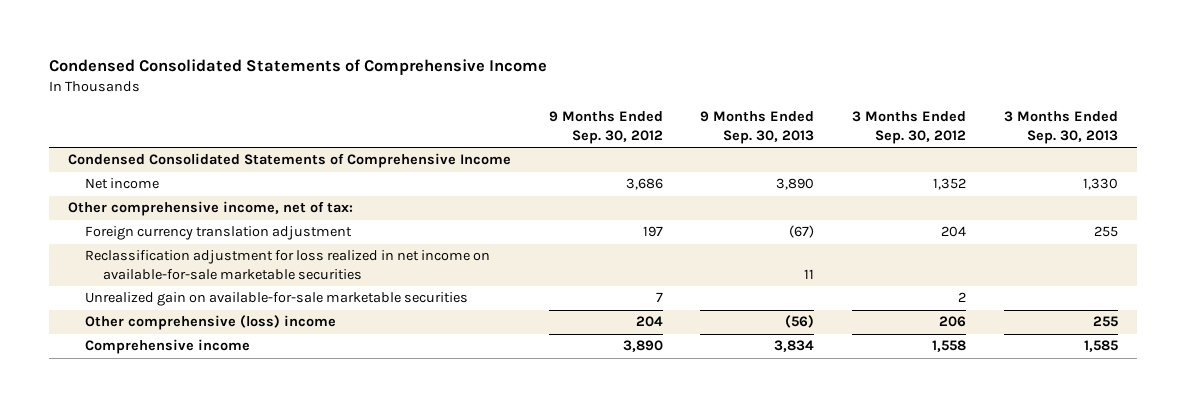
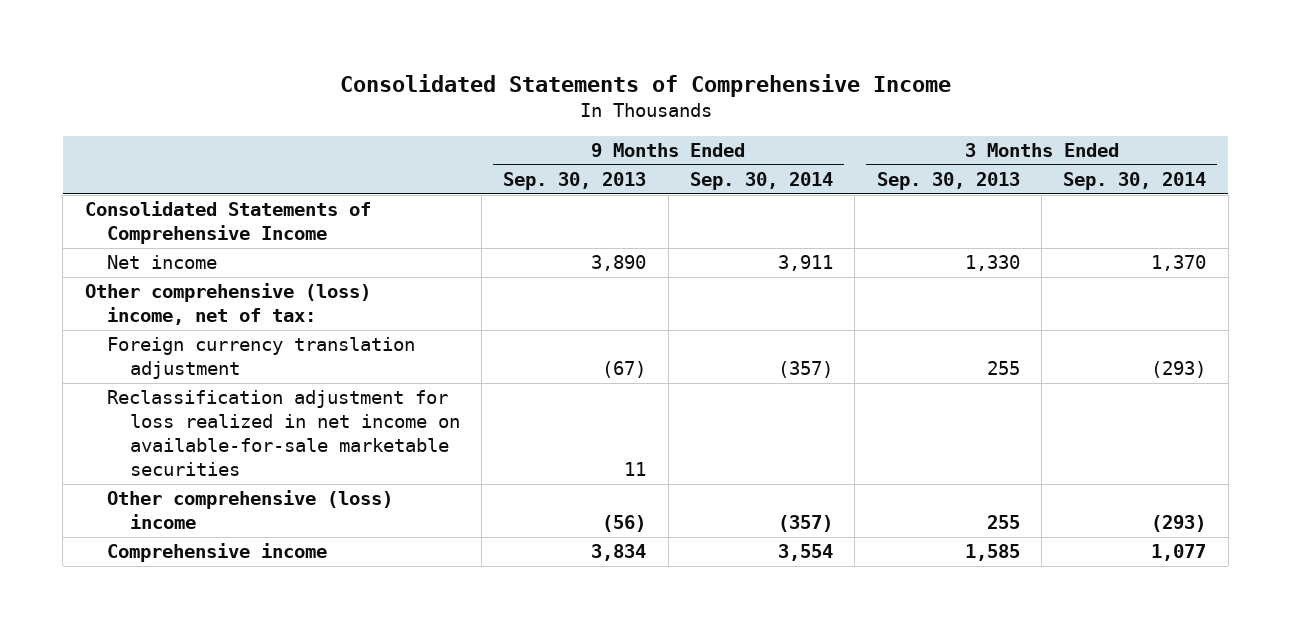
- Condensed Consolidated Statements of Comprehensive Income
+ Consolidated Statements of Comprehensive Income
- | 9 Months Ended Sep. 30, 2012 | 9 Months Ended Sep. 30, 2013 | 3 Months Ended Sep. 30, 2012 | 3 Months Ended Sep. 30, 2013
+ | 9 Months Ended Sep. 30, 2013 | 9 Months Ended Sep. 30, 2014 | 3 Months Ended Sep. 30, 2013 | 3 Months Ended Sep. 30, 2014
- Condensed Consolidated Statements of Comprehensive Income
+ Consolidated Statements of Comprehensive Income
- Other comprehensive income, net of tax:
+ Other comprehensive (loss) income, net of tax:
- Unrealized gain on available-for-sale marketable securities | 7 | | 2 |

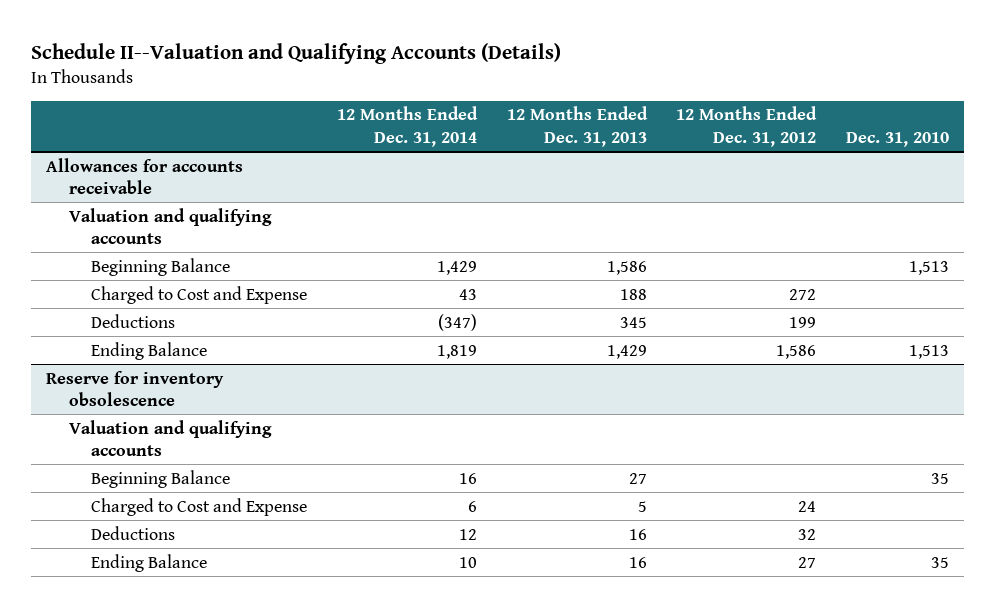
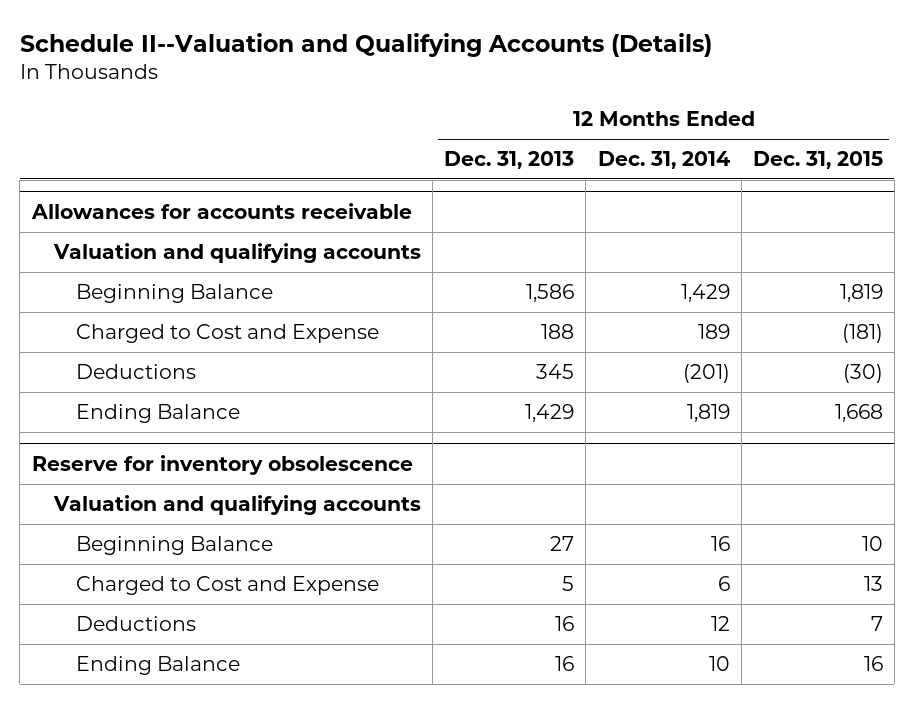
- | 12 Months Ended Dec. 31, 2014 | 12 Months Ended Dec. 31, 2013 | 12 Months Ended Dec. 31, 2012 | Dec. 31, 2010
+ | 12 Months Ended Dec. 31, 2013 | 12 Months Ended Dec. 31, 2014 | 12 Months Ended Dec. 31, 2015
@ Allowances for accounts receivable
- Charged to Cost and Expense | 43 | 188 | 272 |
- Deductions | (347) | 345 | 199 |
+ Charged to Cost and Expense | 188 | 189 | (181)
+ Deductions | 345 | (201) | (30)

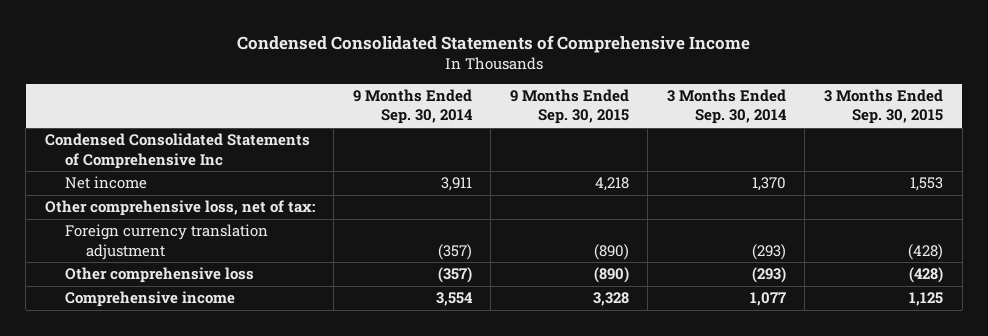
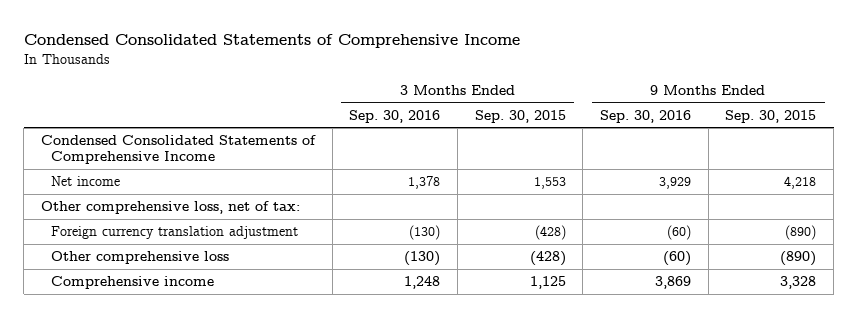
- | 9 Months Ended Sep. 30, 2014 | 9 Months Ended Sep. 30, 2015 | 3 Months Ended Sep. 30, 2014 | 3 Months Ended Sep. 30, 2015
+ | 3 Months Ended Sep. 30, 2016 | 3 Months Ended Sep. 30, 2015 | 9 Months Ended Sep. 30, 2016 | 9 Months Ended Sep. 30, 2015
- Condensed Consolidated Statements of Comprehensive Inc
+ Condensed Consolidated Statements of Comprehensive Income

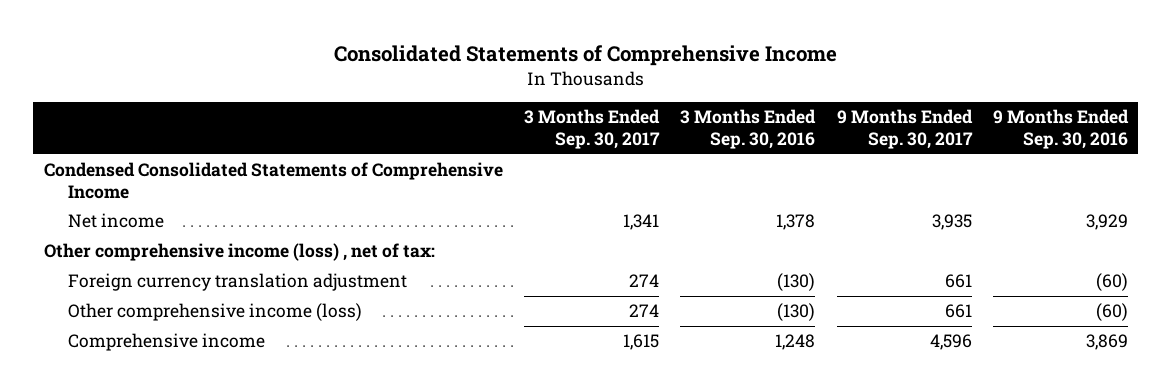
- Condensed Consolidated Statements of Comprehensive Income
+ Consolidated Statements of Comprehensive Income
- | 3 Months Ended Sep. 30, 2016 | 3 Months Ended Sep. 30, 2015 | 9 Months Ended Sep. 30, 2016 | 9 Months Ended Sep. 30, 2015
+ | 3 Months Ended Sep. 30, 2017 | 3 Months Ended Sep. 30, 2016 | 9 Months Ended Sep. 30, 2017 | 9 Months Ended Sep. 30, 2016
- Other comprehensive loss, net of tax:
+ Other comprehensive income (loss) , net of tax:
- Other comprehensive loss | (130) | (428) | (60) | (890)
+ Other comprehensive income (loss) | 274 | (130) | 661 | (60)

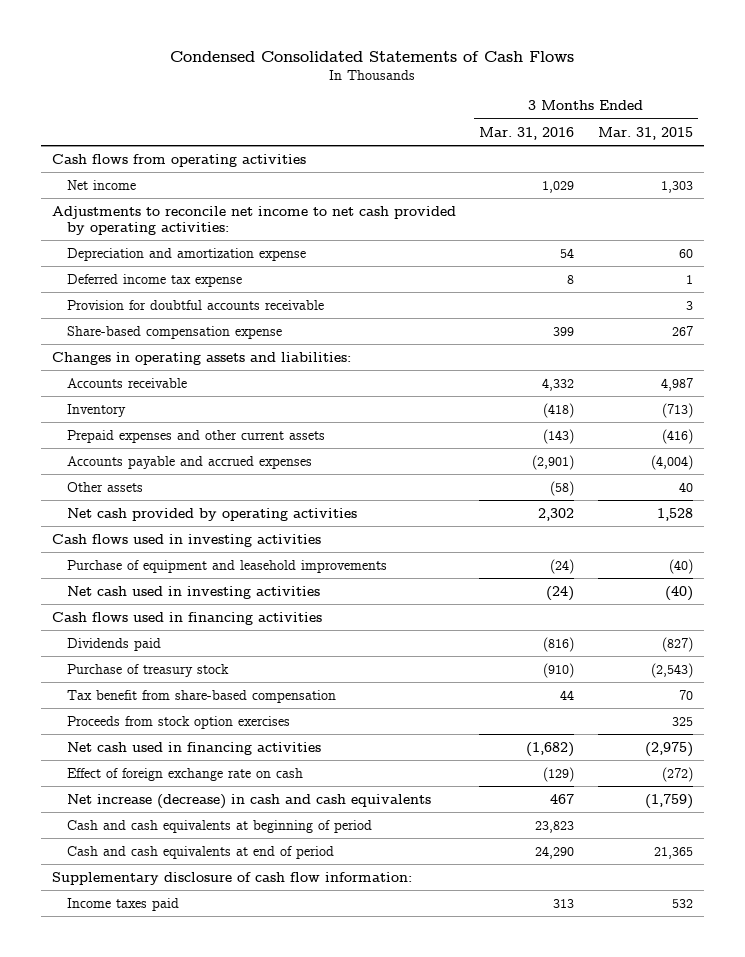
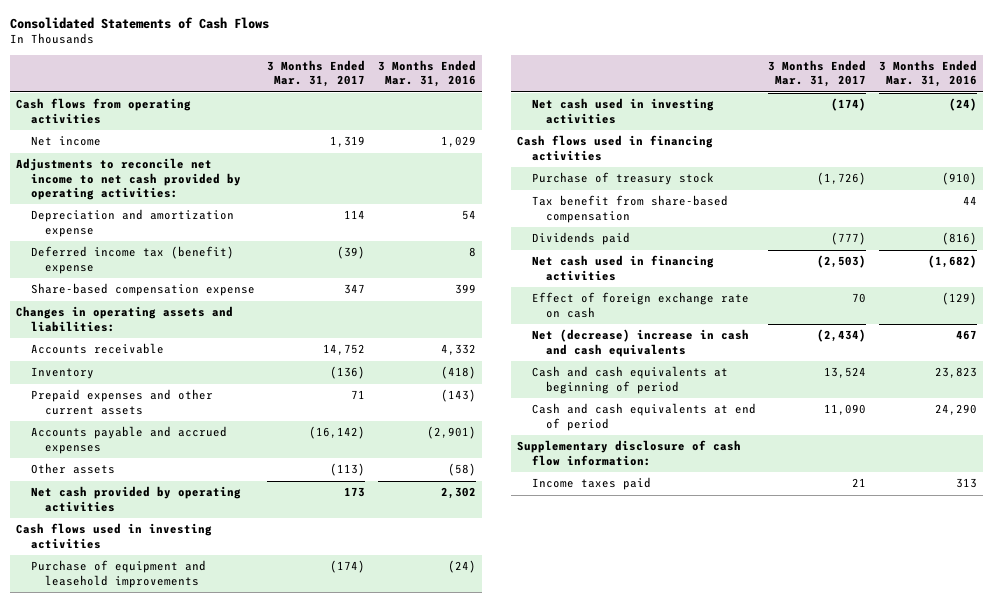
- Condensed Consolidated Statements of Cash Flows
+ Consolidated Statements of Cash Flows
- | 3 Months Ended Mar. 31, 2016 | 3 Months Ended Mar. 31, 2015
+ | 3 Months Ended Mar. 31, 2017 | 3 Months Ended Mar. 31, 2016
- Deferred income tax expense | 8 | 1
- Provision for doubtful accounts receivable | | 3
+ Deferred income tax (benefit) expense | (39) | 8
- Proceeds from stock option exercises | | 325
moved down: Dividends paid | (777) | (816)
- Net increase (decrease) in cash and cash equivalents | 467 | (1,759)
+ Net (decrease) increase in cash and cash equivalents | (2,434) | 467

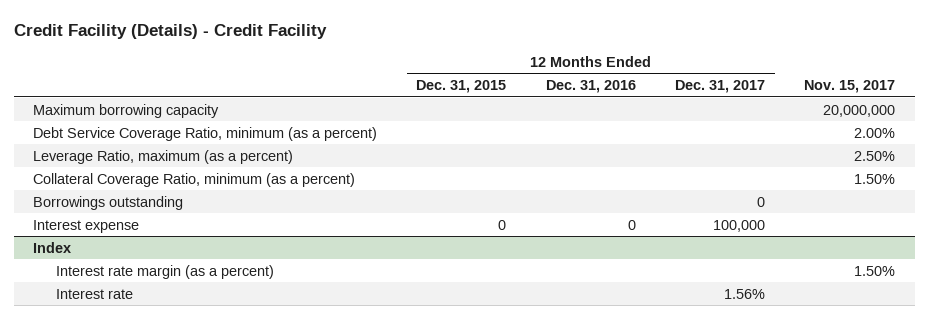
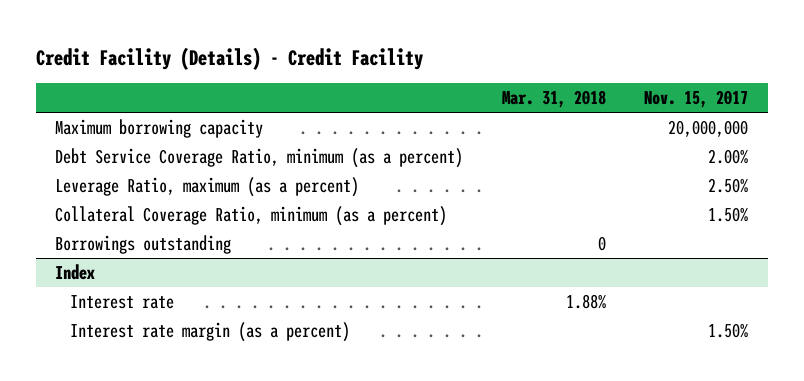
- | 12 Months Ended Dec. 31, 2015 | 12 Months Ended Dec. 31, 2016 | 12 Months Ended Dec. 31, 2017 | Nov. 15, 2017
+ | Mar. 31, 2018 | Nov. 15, 2017
- Interest expense | 0 | 0 | 100,000 |
@ Index
moved down: Interest rate margin (as a percent) | | 1.50%

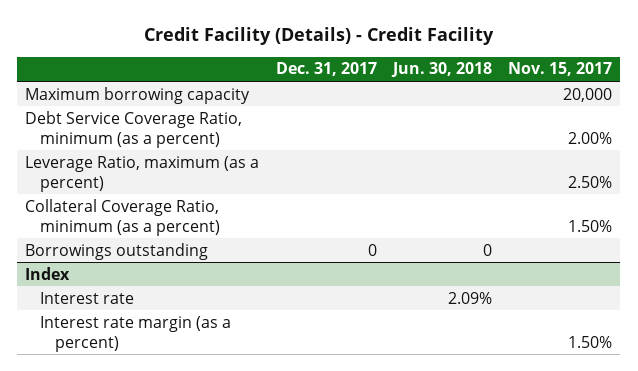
- | Mar. 31, 2018 | Nov. 15, 2017
+ | Dec. 31, 2017 | Jun. 30, 2018 | Nov. 15, 2017
- Maximum borrowing capacity | | 20,000,000
+ Maximum borrowing capacity | | | 20,000

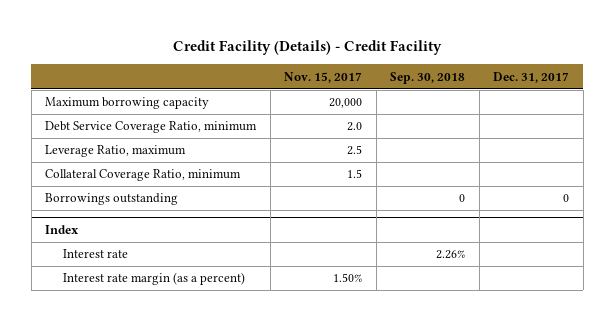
- | Dec. 31, 2017 | Jun. 30, 2018 | Nov. 15, 2017
+ | Nov. 15, 2017 | Sep. 30, 2018 | Dec. 31, 2017
- Debt Service Coverage Ratio, minimum (as a percent) | | | 2.00%
- Leverage Ratio, maximum (as a percent) | | | 2.50%
- Collateral Coverage Ratio, minimum (as a percent) | | | 1.50%
+ Debt Service Coverage Ratio, minimum | 2.0 | |
+ Leverage Ratio, maximum | 2.5 | |
+ Collateral Coverage Ratio, minimum | 1.5 | |

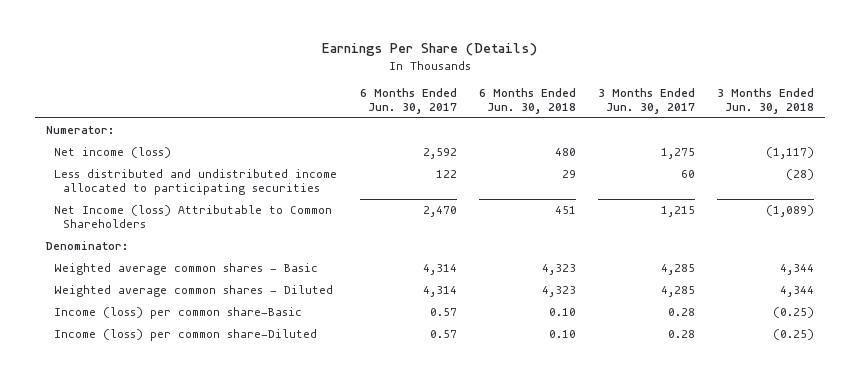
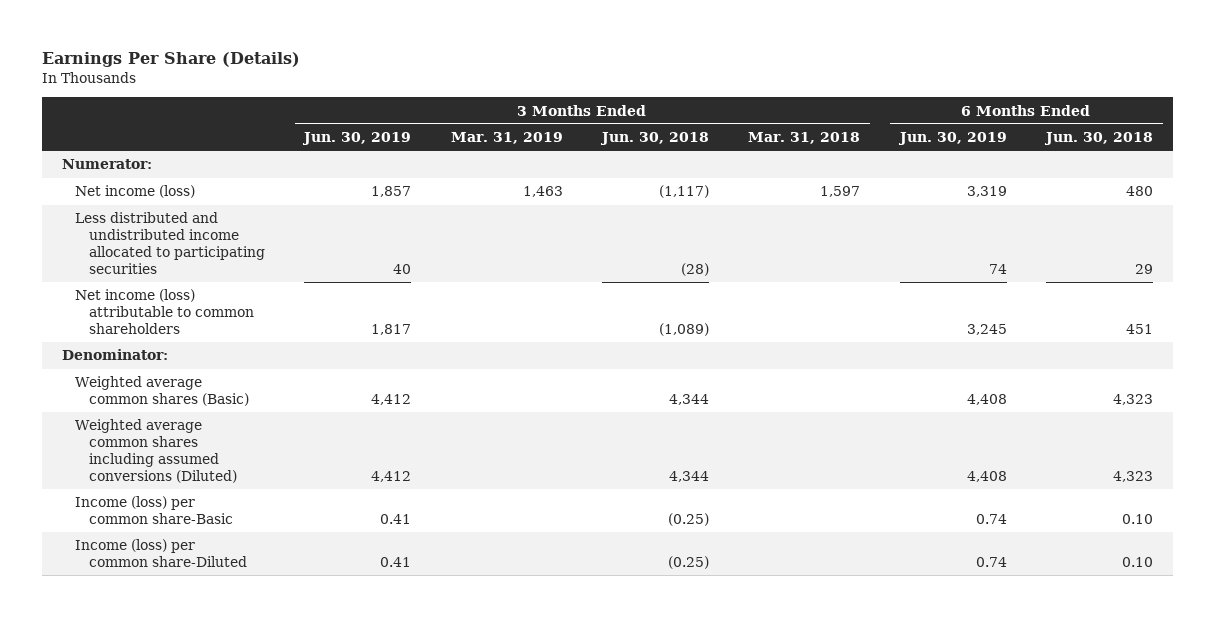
- | 6 Months Ended Jun. 30, 2017 | 6 Months Ended Jun. 30, 2018 | 3 Months Ended Jun. 30, 2017 | 3 Months Ended Jun. 30, 2018
+ | 3 Months Ended Jun. 30, 2019 | 3 Months Ended Mar. 31, 2019 | 3 Months Ended Jun. 30, 2018 | 3 Months Ended Mar. 31, 2018 | 6 Months Ended Jun. 30, 2019 | 6 Months Ended Jun. 30, 2018
- Net Income (loss) Attributable to Common Shareholders | 2,470 | 451 | 1,215 | (1,089)
+ Net income (loss) attributable to common shareholders | 1,817 | | (1,089) | | 3,245 | 451
- Weighted average common shares - Basic | 4,314 | 4,323 | 4,285 | 4,344
- Weighted average common shares - Diluted | 4,314 | 4,323 | 4,285 | 4,344
+ Weighted average common shares (Basic) | 4,412 | | 4,344 | | 4,408 | 4,323
+ Weighted average common shares including assumed conversions (Diluted) | 4,412 | | 4,344 | | 4,408 | 4,323

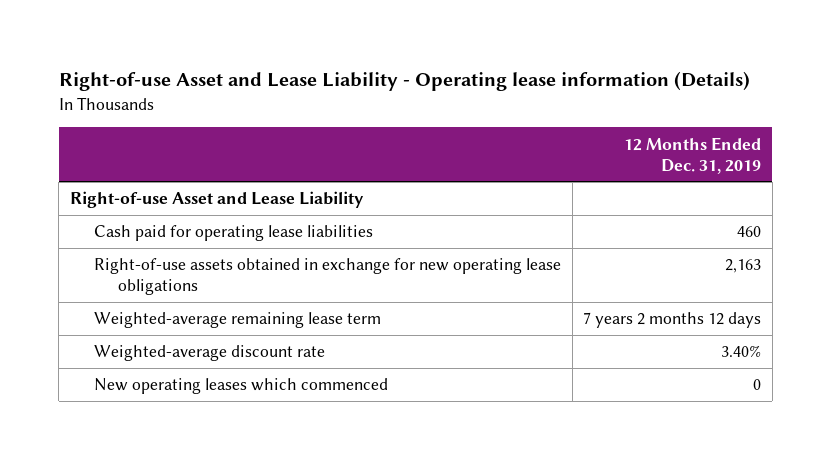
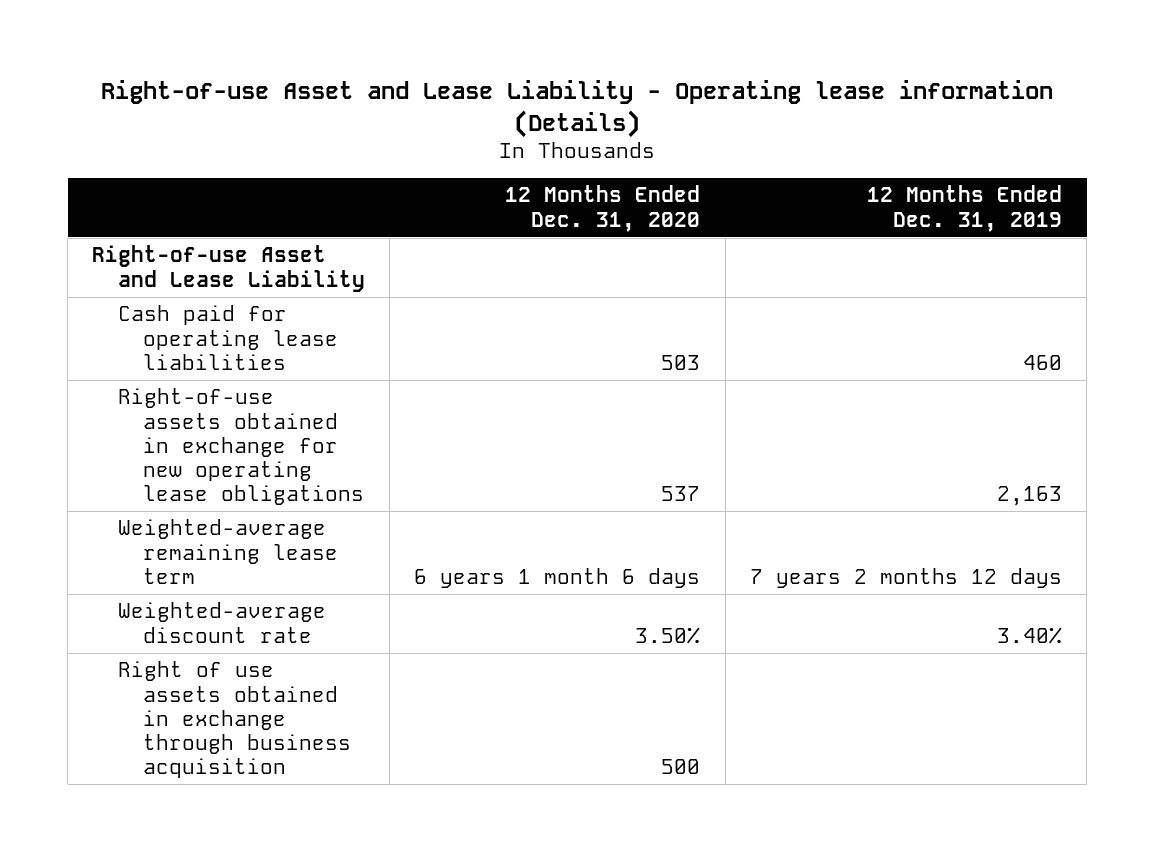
- | 12 Months Ended Dec. 31, 2019
+ | 12 Months Ended Dec. 31, 2020 | 12 Months Ended Dec. 31, 2019
- New operating leases which commenced | 0
+ Right of use assets obtained in exchange through business acquisition | 500 |

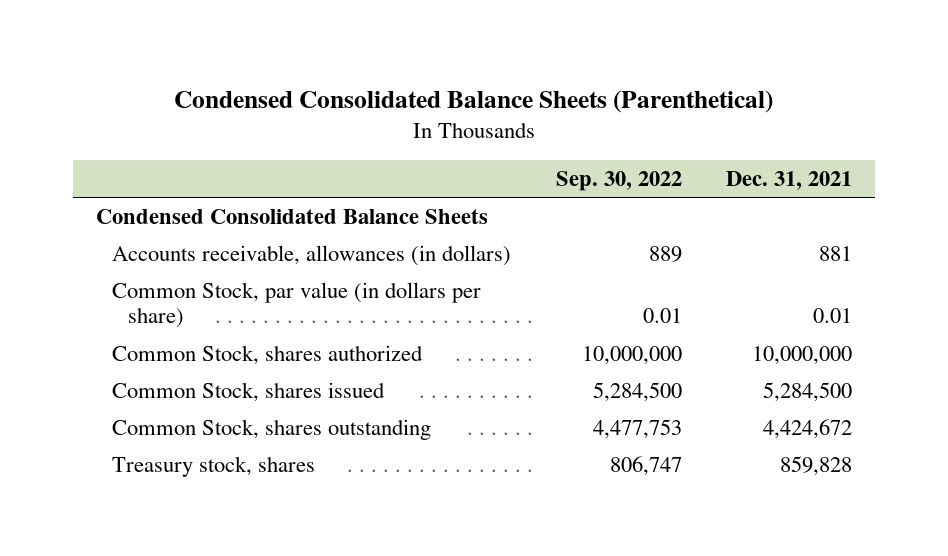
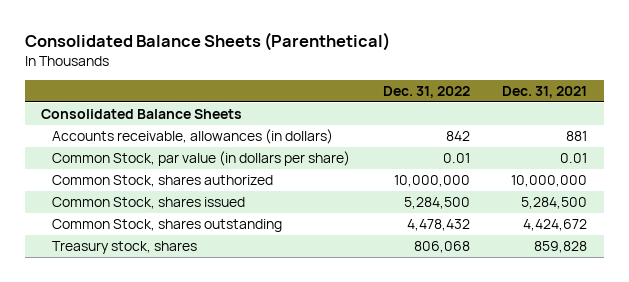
- Condensed Consolidated Balance Sheets (Parenthetical)
+ Consolidated Balance Sheets (Parenthetical)
- | Sep. 30, 2022 | Dec. 31, 2021
+ | Dec. 31, 2022 | Dec. 31, 2021
- Condensed Consolidated Balance Sheets
+ Consolidated Balance Sheets

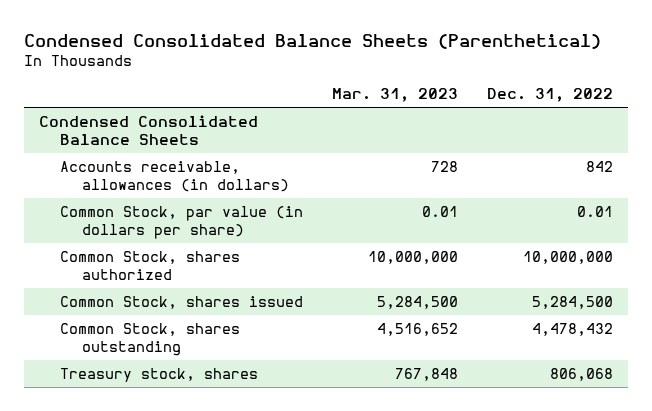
- Consolidated Balance Sheets (Parenthetical)
+ Condensed Consolidated Balance Sheets (Parenthetical)
- | Dec. 31, 2022 | Dec. 31, 2021
+ | Mar. 31, 2023 | Dec. 31, 2022
- Consolidated Balance Sheets
+ Condensed Consolidated Balance Sheets

